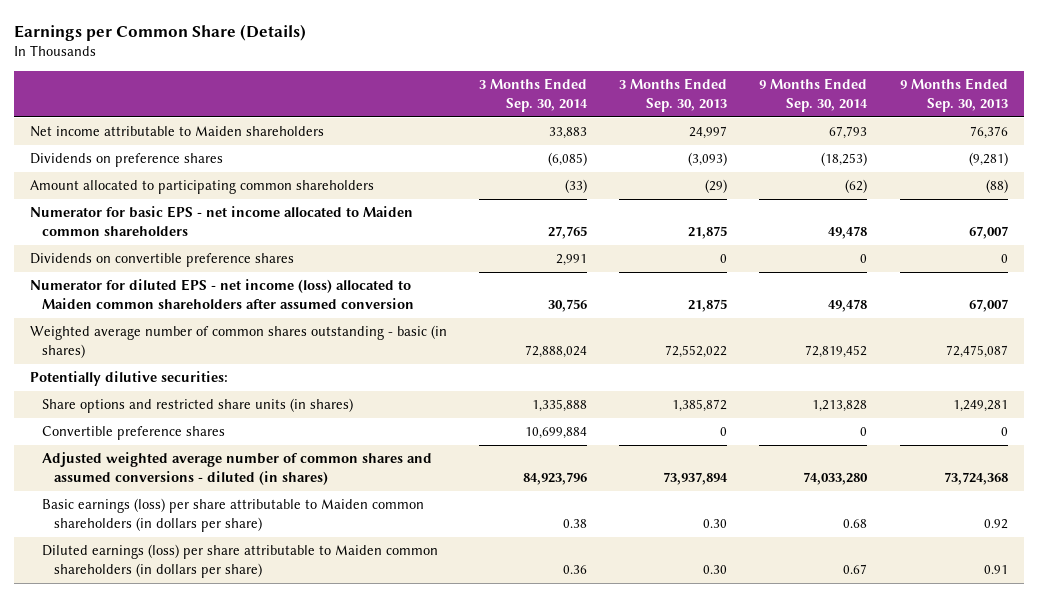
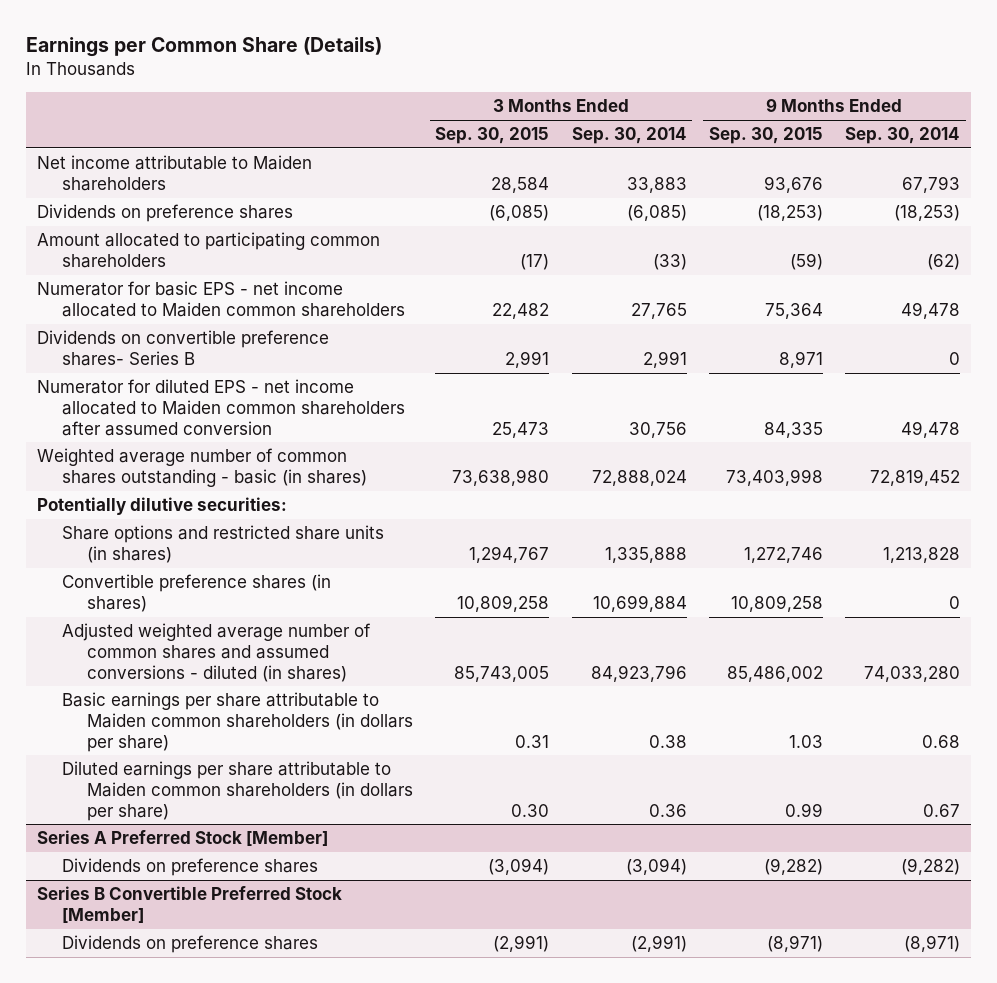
- | 3 Months Ended Sep. 30, 2014 | 3 Months Ended Sep. 30, 2013 | 9 Months Ended Sep. 30, 2014 | 9 Months Ended Sep. 30, 2013
+ | 3 Months Ended Sep. 30, 2015 | 3 Months Ended Sep. 30, 2014 | 9 Months Ended Sep. 30, 2015 | 9 Months Ended Sep. 30, 2014
- Dividends on convertible preference shares | 2,991 | 0 | 0 | 0
- Numerator for diluted EPS - net income (loss) allocated to Maiden common shareholders after assumed conversion | 30,756 | 21,875 | 49,478 | 67,007
+ Dividends on convertible preference shares- Series B | 2,991 | 2,991 | 8,971 | 0
+ Numerator for diluted EPS - net income allocated to Maiden common shareholders after assumed conversion | 25,473 | 30,756 | 84,335 | 49,478
- Convertible preference shares | 10,699,884 | 0 | 0 | 0
+ Convertible preference shares (in shares) | 10,809,258 | 10,699,884 | 10,809,258 | 0
- Basic earnings (loss) per share attributable to Maiden common shareholders (in dollars per share) | 0.38 | 0.30 | 0.68 | 0.92
- Diluted earnings (loss) per share attributable to Maiden common shareholders (in dollars per share) | 0.36 | 0.30 | 0.67 | 0.91
+ Basic earnings per share attributable to Maiden common shareholders (in dollars per share) | 0.31 | 0.38 | 1.03 | 0.68
+ Diluted earnings per share attributable to Maiden common shareholders (in dollars per share) | 0.30 | 0.36 | 0.99 | 0.67
+ Series A Preferred Stock [Member]
+ Dividends on preference shares | (3,094) | (3,094) | (9,282) | (9,282)
+ Series B Convertible Preferred Stock [Member]
+ Dividends on preference shares | (2,991) | (2,991) | (8,971) | (8,971)

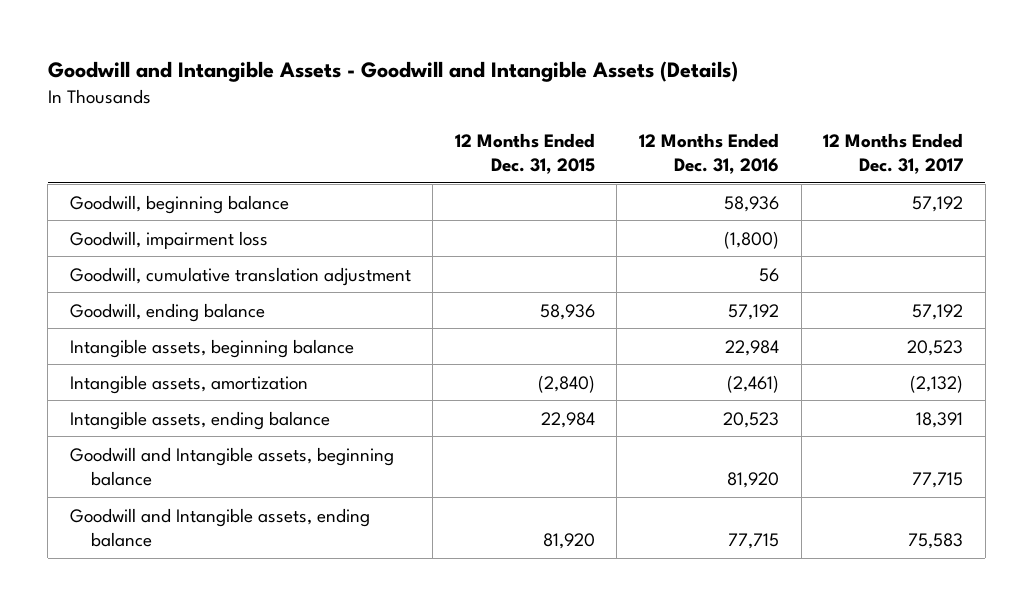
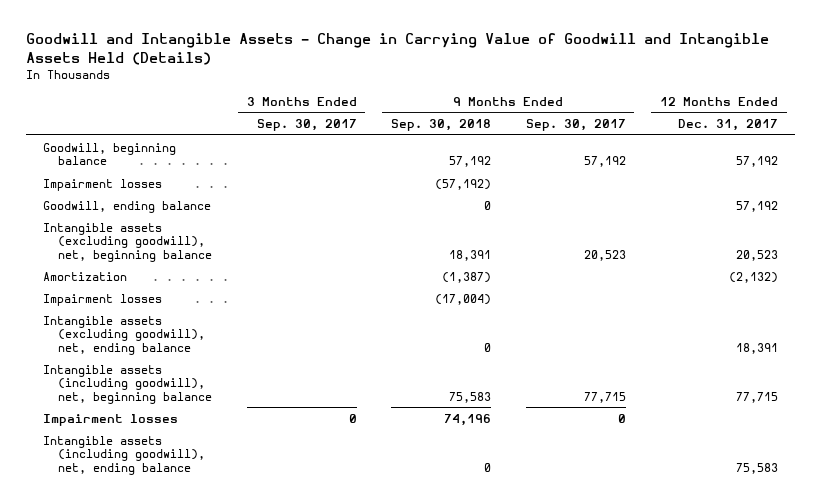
- Goodwill and Intangible Assets - Goodwill and Intangible Assets (Details)
+ Goodwill and Intangible Assets - Change in Carrying Value of Goodwill and Intangible Assets Held (Details)
- | 12 Months Ended Dec. 31, 2015 | 12 Months Ended Dec. 31, 2016 | 12 Months Ended Dec. 31, 2017
+ | 3 Months Ended Sep. 30, 2017 | 9 Months Ended Sep. 30, 2018 | 9 Months Ended Sep. 30, 2017 | 12 Months Ended Dec. 31, 2017
- Goodwill, impairment loss | | (1,800) |
- Goodwill, cumulative translation adjustment | | 56 |
+ Impairment losses | | (57,192) | |
- Intangible assets, beginning balance | | 22,984 | 20,523
- Intangible assets, amortization | (2,840) | (2,461) | (2,132)
- Intangible assets, ending balance | 22,984 | 20,523 | 18,391
- Goodwill and Intangible assets, beginning balance | | 81,920 | 77,715
- Goodwill and Intangible assets, ending balance | 81,920 | 77,715 | 75,583
+ Intangible assets (excluding goodwill), net, beginning balance | | 18,391 | 20,523 | 20,523
+ Amortization | | (1,387) | | (2,132)
+ Impairment losses | | (17,004) | |
+ Intangible assets (excluding goodwill), net, ending balance | | 0 | | 18,391
+ Intangible assets (including goodwill), net, beginning balance | | 75,583 | 77,715 | 77,715
+ Impairment losses | 0 | 74,196 | 0 |
+ Intangible assets (including goodwill), net, ending balance | | 0 | | 75,583

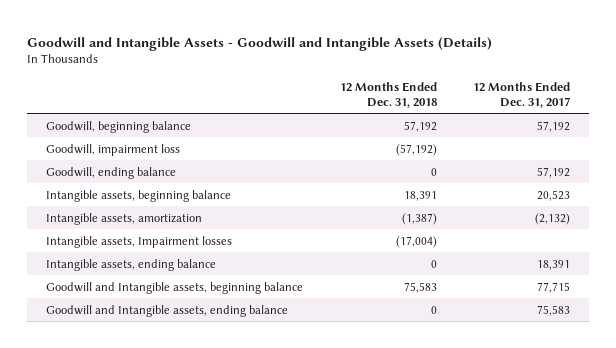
- Goodwill and Intangible Assets - Change in Carrying Value of Goodwill and Intangible Assets Held (Details)
+ Goodwill and Intangible Assets - Goodwill and Intangible Assets (Details)
- | 3 Months Ended Sep. 30, 2017 | 9 Months Ended Sep. 30, 2018 | 9 Months Ended Sep. 30, 2017 | 12 Months Ended Dec. 31, 2017
+ | 12 Months Ended Dec. 31, 2018 | 12 Months Ended Dec. 31, 2017
- Impairment losses | | (57,192) | |
+ Goodwill, impairment loss | (57,192) |
- Intangible assets (excluding goodwill), net, beginning balance | | 18,391 | 20,523 | 20,523
- Amortization | | (1,387) | | (2,132)
- Impairment losses | | (17,004) | |
- Intangible assets (excluding goodwill), net, ending balance | | 0 | | 18,391
- Intangible assets (including goodwill), net, beginning balance | | 75,583 | 77,715 | 77,715
- Impairment losses | 0 | 74,196 | 0 |
- Intangible assets (including goodwill), net, ending balance | | 0 | | 75,583
+ Intangible assets, beginning balance | 18,391 | 20,523
+ Intangible assets, amortization | (1,387) | (2,132)
+ Intangible assets, Impairment losses | (17,004) |
+ Intangible assets, ending balance | 0 | 18,391
+ Goodwill and Intangible assets, beginning balance | 75,583 | 77,715
+ Goodwill and Intangible assets, ending balance | 0 | 75,583

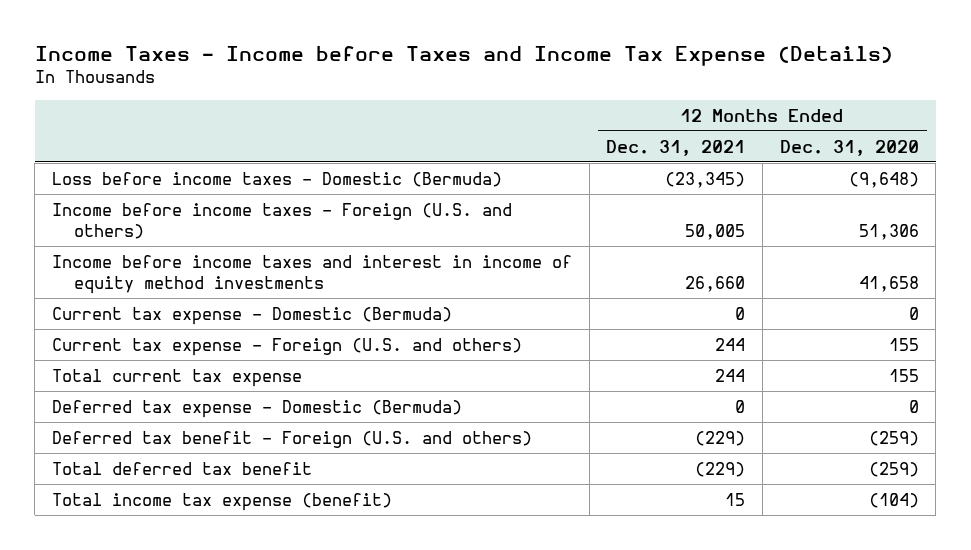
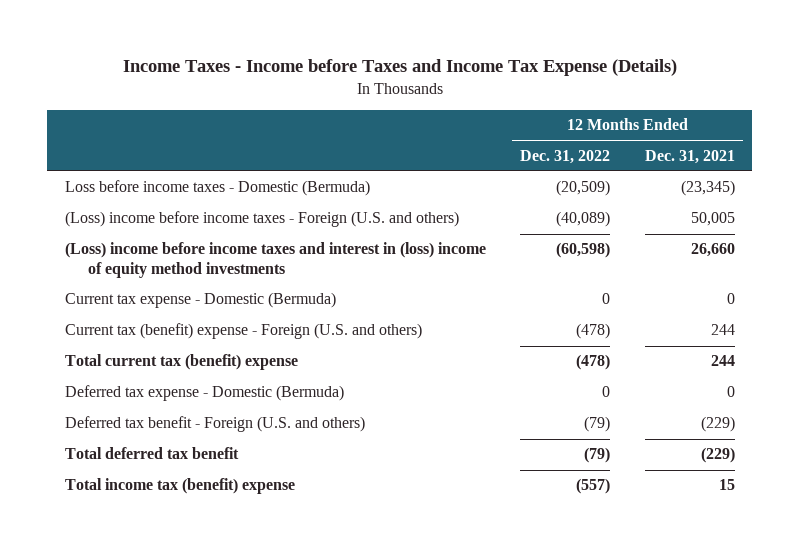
- | 12 Months Ended Dec. 31, 2021 | 12 Months Ended Dec. 31, 2020
+ | 12 Months Ended Dec. 31, 2022 | 12 Months Ended Dec. 31, 2021
- Income before income taxes - Foreign (U.S. and others) | 50,005 | 51,306
- Income before income taxes and interest in income of equity method investments | 26,660 | 41,658
+ (Loss) income before income taxes - Foreign (U.S. and others) | (40,089) | 50,005
+ (Loss) income before income taxes and interest in (loss) income of equity method investments | (60,598) | 26,660
- Current tax expense - Foreign (U.S. and others) | 244 | 155
- Total current tax expense | 244 | 155
+ Current tax (benefit) expense - Foreign (U.S. and others) | (478) | 244
+ Total current tax (benefit) expense | (478) | 244
- Total income tax expense (benefit) | 15 | (104)
+ Total income tax (benefit) expense | (557) | 15

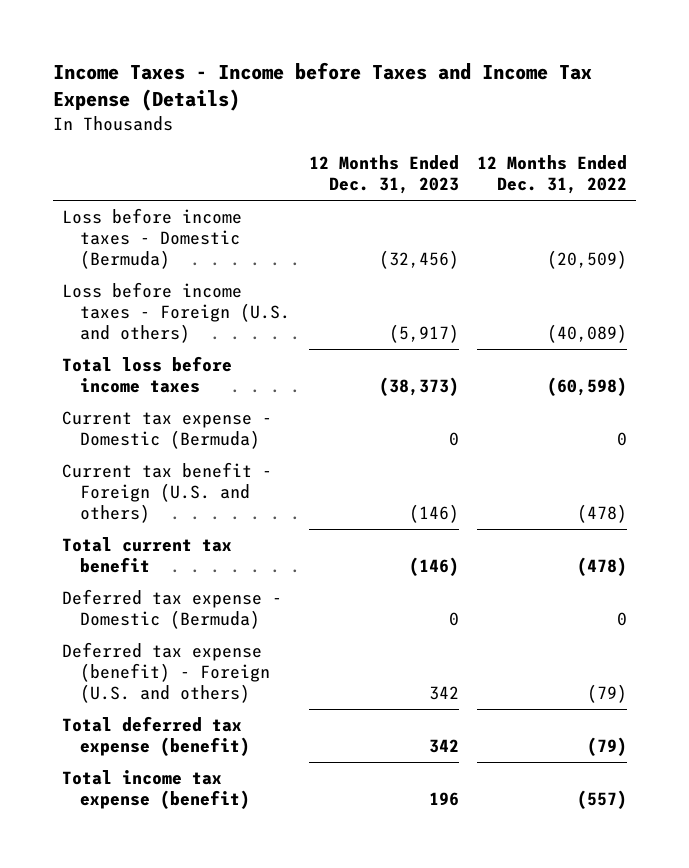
- | 12 Months Ended Dec. 31, 2022 | 12 Months Ended Dec. 31, 2021
+ | 12 Months Ended Dec. 31, 2023 | 12 Months Ended Dec. 31, 2022
- (Loss) income before income taxes - Foreign (U.S. and others) | (40,089) | 50,005
- (Loss) income before income taxes and interest in (loss) income of equity method investments | (60,598) | 26,660
+ Loss before income taxes - Foreign (U.S. and others) | (5,917) | (40,089)
+ Total loss before income taxes | (38,373) | (60,598)
- Current tax (benefit) expense - Foreign (U.S. and others) | (478) | 244
- Total current tax (benefit) expense | (478) | 244
+ Current tax benefit - Foreign (U.S. and others) | (146) | (478)
+ Total current tax benefit | (146) | (478)
- Deferred tax benefit - Foreign (U.S. and others) | (79) | (229)
- Total deferred tax benefit | (79) | (229)
- Total income tax (benefit) expense | (557) | 15
+ Deferred tax expense (benefit) - Foreign (U.S. and others) | 342 | (79)
+ Total deferred tax expense (benefit) | 342 | (79)
+ Total income tax expense (benefit) | 196 | (557)

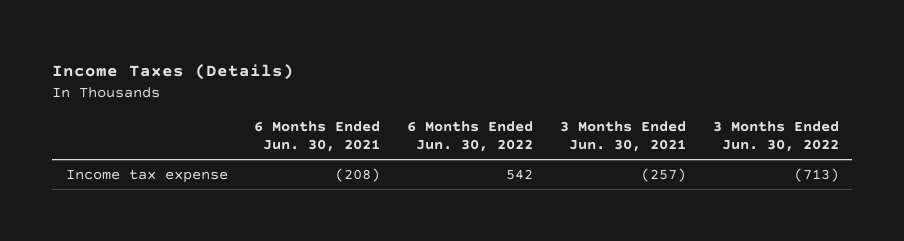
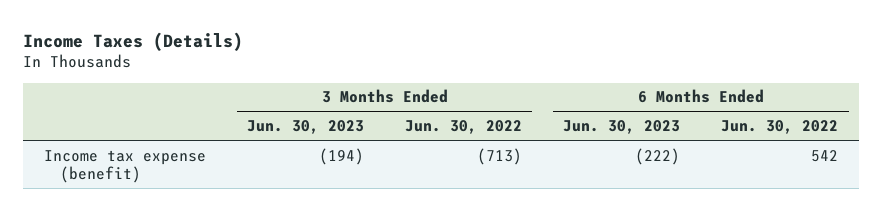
- | 6 Months Ended Jun. 30, 2021 | 6 Months Ended Jun. 30, 2022 | 3 Months Ended Jun. 30, 2021 | 3 Months Ended Jun. 30, 2022
+ | 3 Months Ended Jun. 30, 2023 | 3 Months Ended Jun. 30, 2022 | 6 Months Ended Jun. 30, 2023 | 6 Months Ended Jun. 30, 2022
- Income tax expense | (208) | 542 | (257) | (713)
+ Income tax expense (benefit) | (194) | (713) | (222) | 542

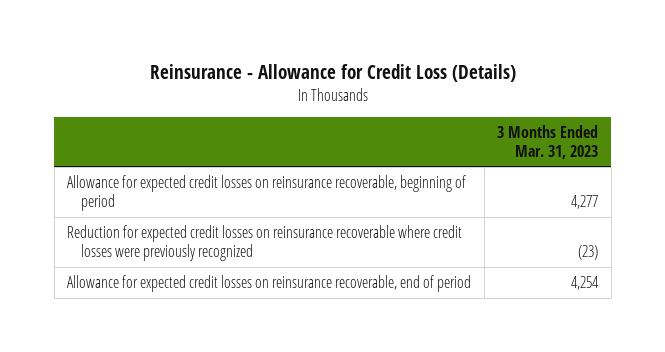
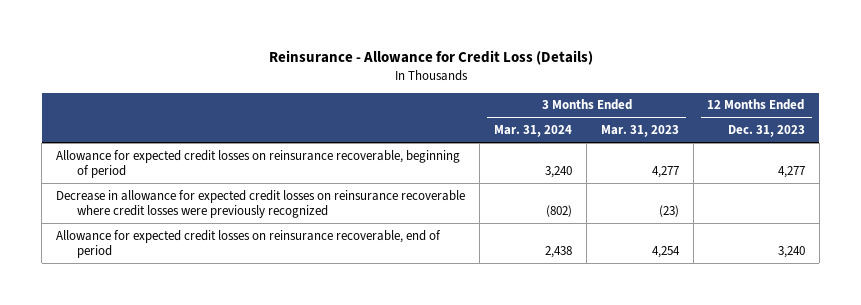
- | 3 Months Ended Mar. 31, 2023
+ | 3 Months Ended Mar. 31, 2024 | 3 Months Ended Mar. 31, 2023 | 12 Months Ended Dec. 31, 2023
- Reduction for expected credit losses on reinsurance recoverable where credit losses were previously recognized | (23)
+ Decrease in allowance for expected credit losses on reinsurance recoverable where credit losses were previously recognized | (802) | (23) |

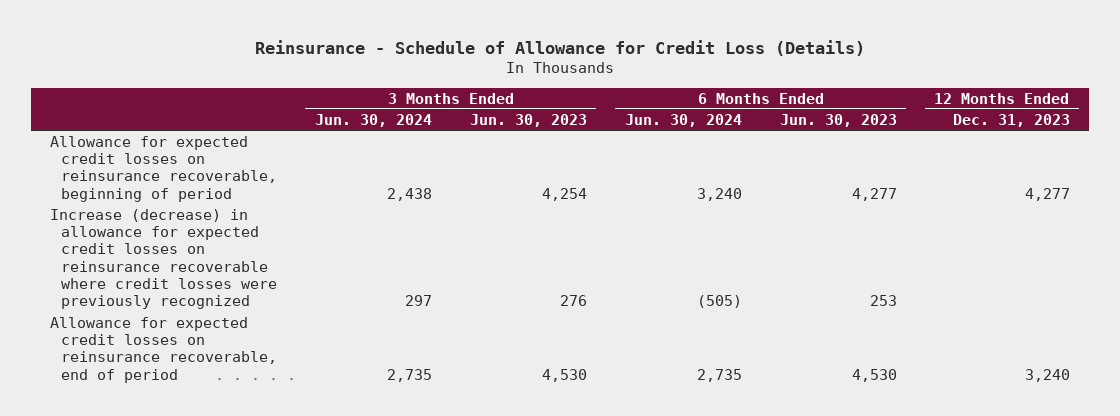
- Reinsurance - Allowance for Credit Loss (Details)
+ Reinsurance - Schedule of Allowance for Credit Loss (Details)
- | 3 Months Ended Mar. 31, 2024 | 3 Months Ended Mar. 31, 2023 | 12 Months Ended Dec. 31, 2023
+ | 3 Months Ended Jun. 30, 2024 | 3 Months Ended Jun. 30, 2023 | 6 Months Ended Jun. 30, 2024 | 6 Months Ended Jun. 30, 2023 | 12 Months Ended Dec. 31, 2023
- Decrease in allowance for expected credit losses on reinsurance recoverable where credit losses were previously recognized | (802) | (23) |
+ Increase (decrease) in allowance for expected credit losses on reinsurance recoverable where credit losses were previously recognized | 297 | 276 | (505) | 253 |

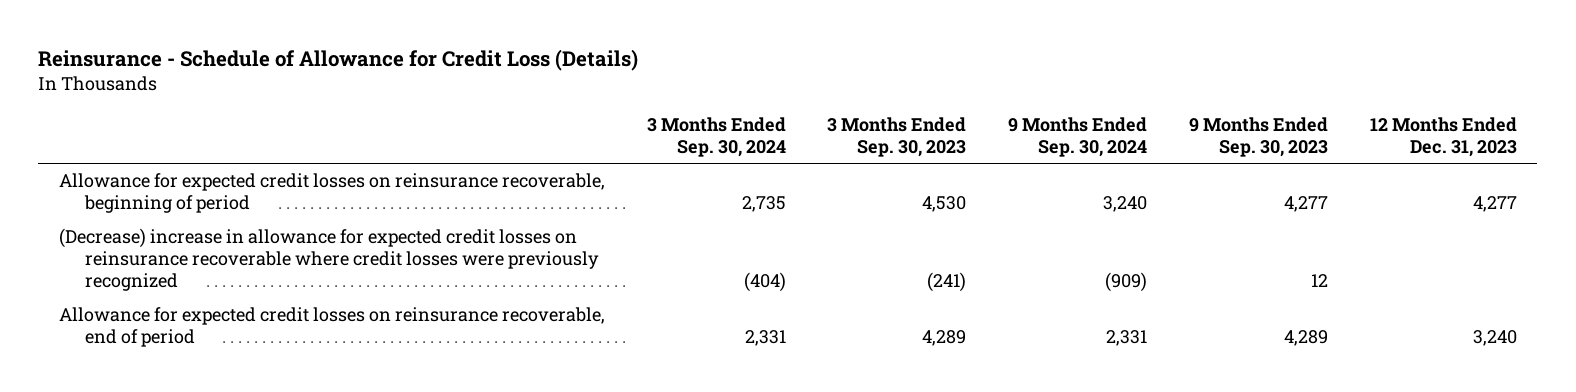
- | 3 Months Ended Jun. 30, 2024 | 3 Months Ended Jun. 30, 2023 | 6 Months Ended Jun. 30, 2024 | 6 Months Ended Jun. 30, 2023 | 12 Months Ended Dec. 31, 2023
+ | 3 Months Ended Sep. 30, 2024 | 3 Months Ended Sep. 30, 2023 | 9 Months Ended Sep. 30, 2024 | 9 Months Ended Sep. 30, 2023 | 12 Months Ended Dec. 31, 2023
- Increase (decrease) in allowance for expected credit losses on reinsurance recoverable where credit losses were previously recognized | 297 | 276 | (505) | 253 |
+ (Decrease) increase in allowance for expected credit losses on reinsurance recoverable where credit losses were previously recognized | (404) | (241) | (909) | 12 |

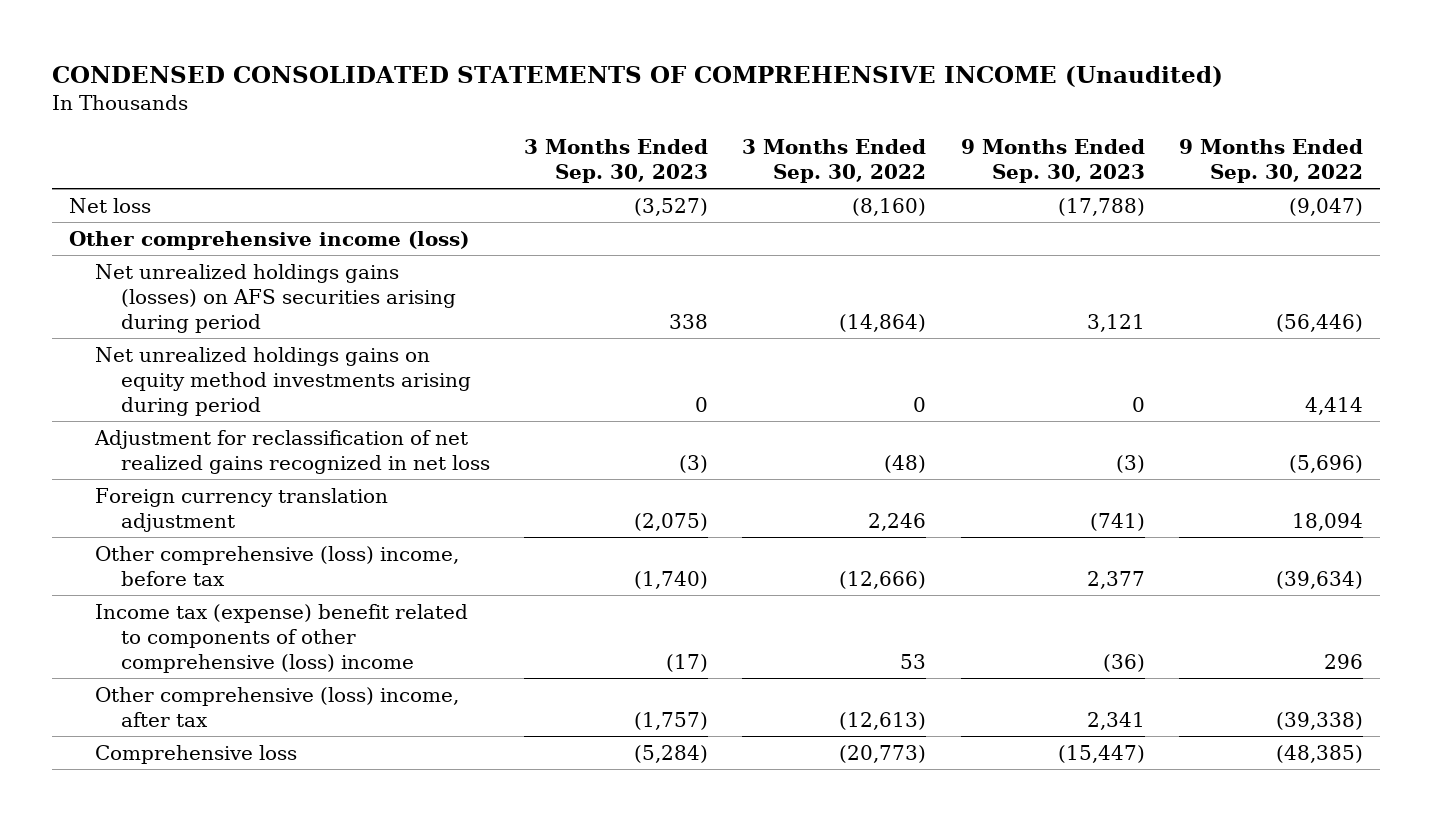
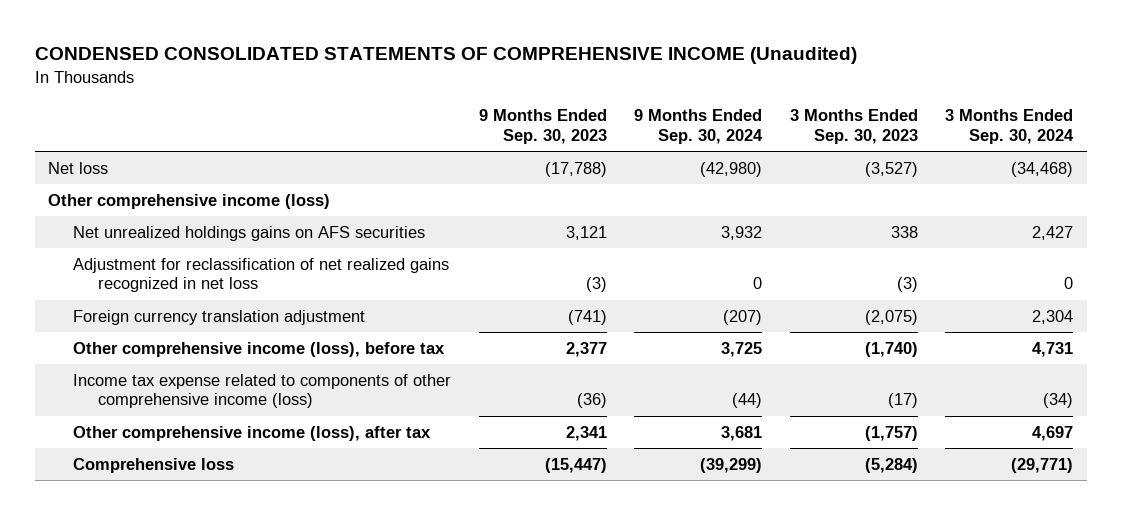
- | 3 Months Ended Sep. 30, 2023 | 3 Months Ended Sep. 30, 2022 | 9 Months Ended Sep. 30, 2023 | 9 Months Ended Sep. 30, 2022
+ | 9 Months Ended Sep. 30, 2023 | 9 Months Ended Sep. 30, 2024 | 3 Months Ended Sep. 30, 2023 | 3 Months Ended Sep. 30, 2024
- Net unrealized holdings gains (losses) on AFS securities arising during period | 338 | (14,864) | 3,121 | (56,446)
- Net unrealized holdings gains on equity method investments arising during period | 0 | 0 | 0 | 4,414
+ Net unrealized holdings gains on AFS securities | 3,121 | 3,932 | 338 | 2,427
- Other comprehensive (loss) income, before tax | (1,740) | (12,666) | 2,377 | (39,634)
- Income tax (expense) benefit related to components of other comprehensive (loss) income | (17) | 53 | (36) | 296
- Other comprehensive (loss) income, after tax | (1,757) | (12,613) | 2,341 | (39,338)
+ Other comprehensive income (loss), before tax | 2,377 | 3,725 | (1,740) | 4,731
+ Income tax expense related to components of other comprehensive income (loss) | (36) | (44) | (17) | (34)
+ Other comprehensive income (loss), after tax | 2,341 | 3,681 | (1,757) | 4,697

